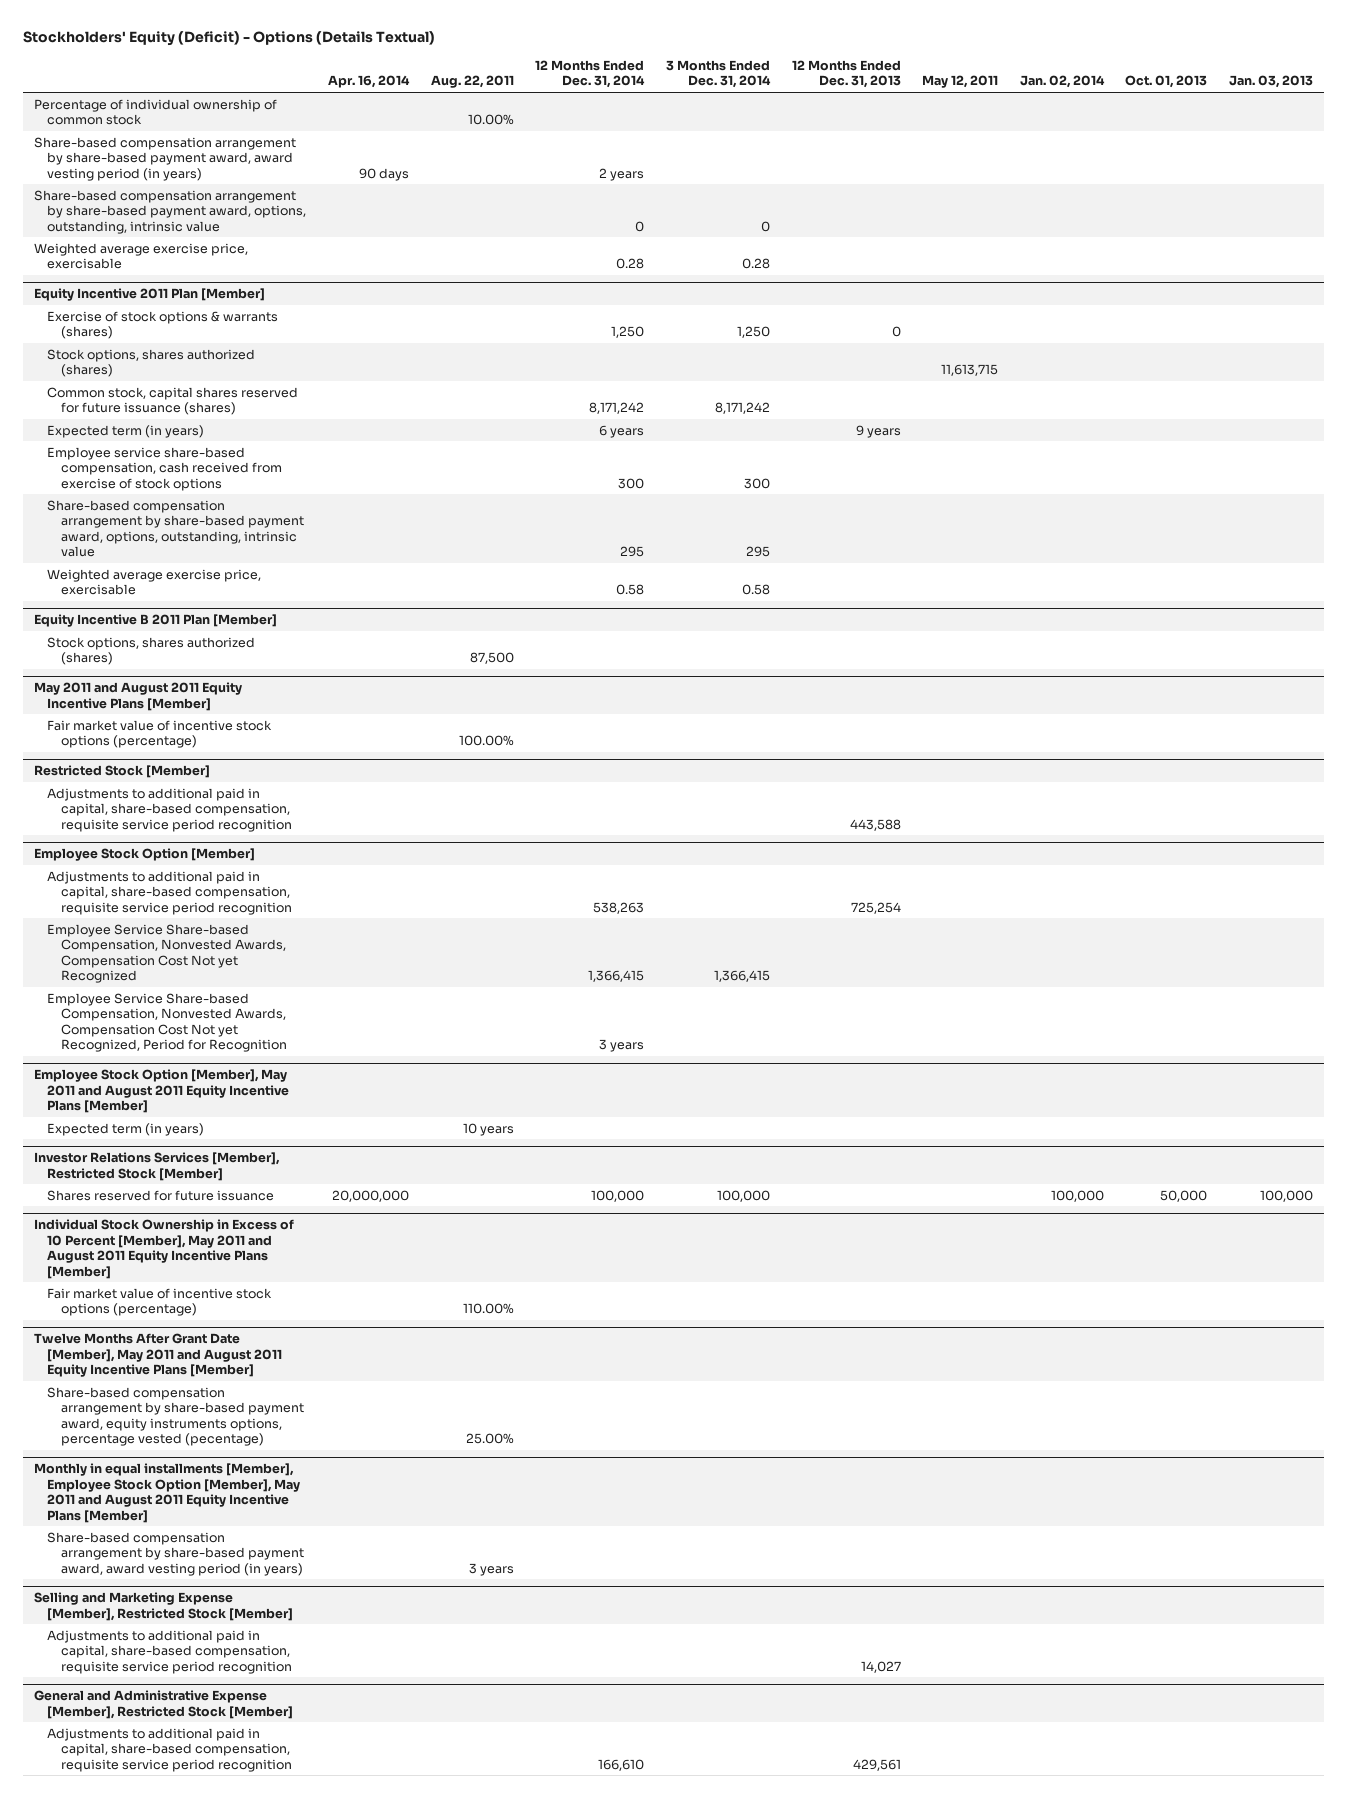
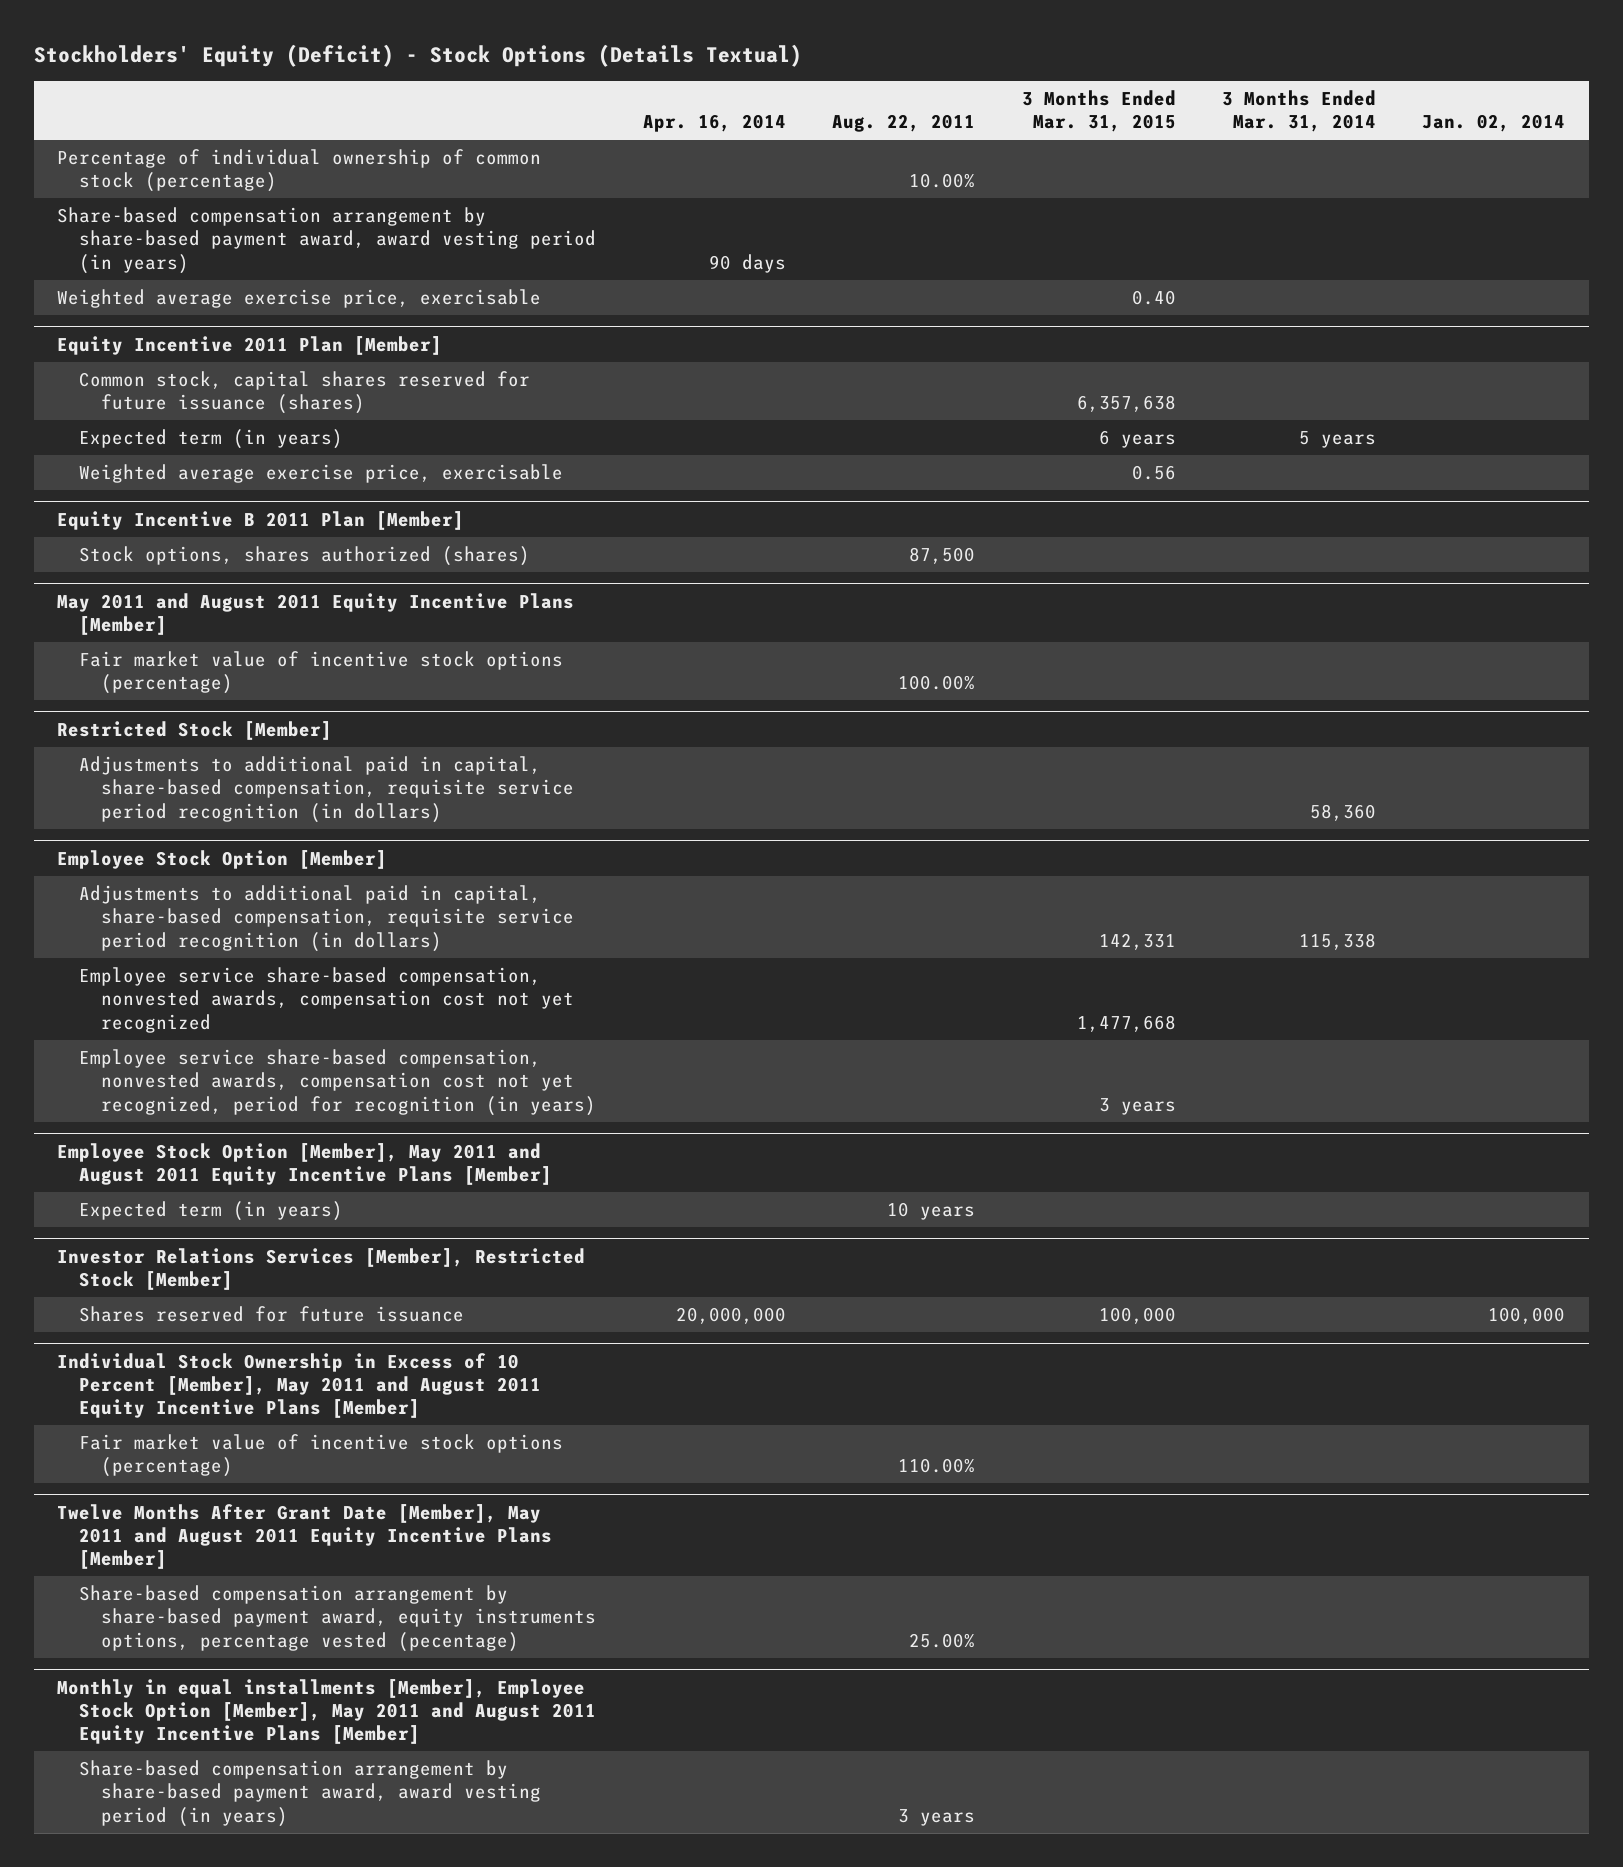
- Stockholders' Equity (Deficit) - Options (Details Textual)
+ Stockholders' Equity (Deficit) - Stock Options (Details Textual)
- | Apr. 16, 2014 | Aug. 22, 2011 | 12 Months Ended Dec. 31, 2014 | 3 Months Ended Dec. 31, 2014 | 12 Months Ended Dec. 31, 2013 | May 12, 2011 | Jan. 02, 2014 | Oct. 01, 2013 | Jan. 03, 2013
+ | Apr. 16, 2014 | Aug. 22, 2011 | 3 Months Ended Mar. 31, 2015 | 3 Months Ended Mar. 31, 2014 | Jan. 02, 2014
- Percentage of individual ownership of common stock | | 10.00% | | | | | | |
+ Percentage of individual ownership of common stock (percentage) | | 10.00% | | |
- Share-based compensation arrangement by share-based payment award, options, outstanding, intrinsic value | | | 0 | 0 | | | | |
@ Equity Incentive 2011 Plan [Member]
- Exercise of stock options & warrants (shares) | | | 1,250 | 1,250 | 0 | | | |
- Stock options, shares authorized (shares) | | | | | | 11,613,715 | | |
- Employee service share-based compensation, cash received from exercise of stock options | | | 300 | 300 | | | | |
- Share-based compensation arrangement by share-based payment award, options, outstanding, intrinsic value | | | 295 | 295 | | | | |
@ Restricted Stock [Member]
- Adjustments to additional paid in capital, share-based compensation, requisite service period recognition | | | | | 443,588 | | | |
+ Adjustments to additional paid in capital, share-based compensation, requisite service period recognition (in dollars) | | | | 58,360 |
@ Employee Stock Option [Member]
- Adjustments to additional paid in capital, share-based compensation, requisite service period recognition | | | 538,263 | | 725,254 | | | |
- Employee Service Share-based Compensation, Nonvested Awards, Compensation Cost Not yet Recognized | | | 1,366,415 | 1,366,415 | | | | |
- Employee Service Share-based Compensation, Nonvested Awards, Compensation Cost Not yet Recognized, Period for Recognition | | | 3 years | | | | | |
+ Adjustments to additional paid in capital, share-based compensation, requisite service period recognition (in dollars) | | | 142,331 | 115,338 |
+ Employee service share-based compensation, nonvested awards, compensation cost not yet recognized | | | 1,477,668 | |
+ Employee service share-based compensation, nonvested awards, compensation cost not yet recognized, period for recognition (in years) | | | 3 years | |
- Selling and Marketing Expense [Member], Restricted Stock [Member]
- Adjustments to additional paid in capital, share-based compensation, requisite service period recognition | | | | | 14,027 | | | |
- General and Administrative Expense [Member], Restricted Stock [Member]
- Adjustments to additional paid in capital, share-based compensation, requisite service period recognition | | | 166,610 | | 429,561 | | | |

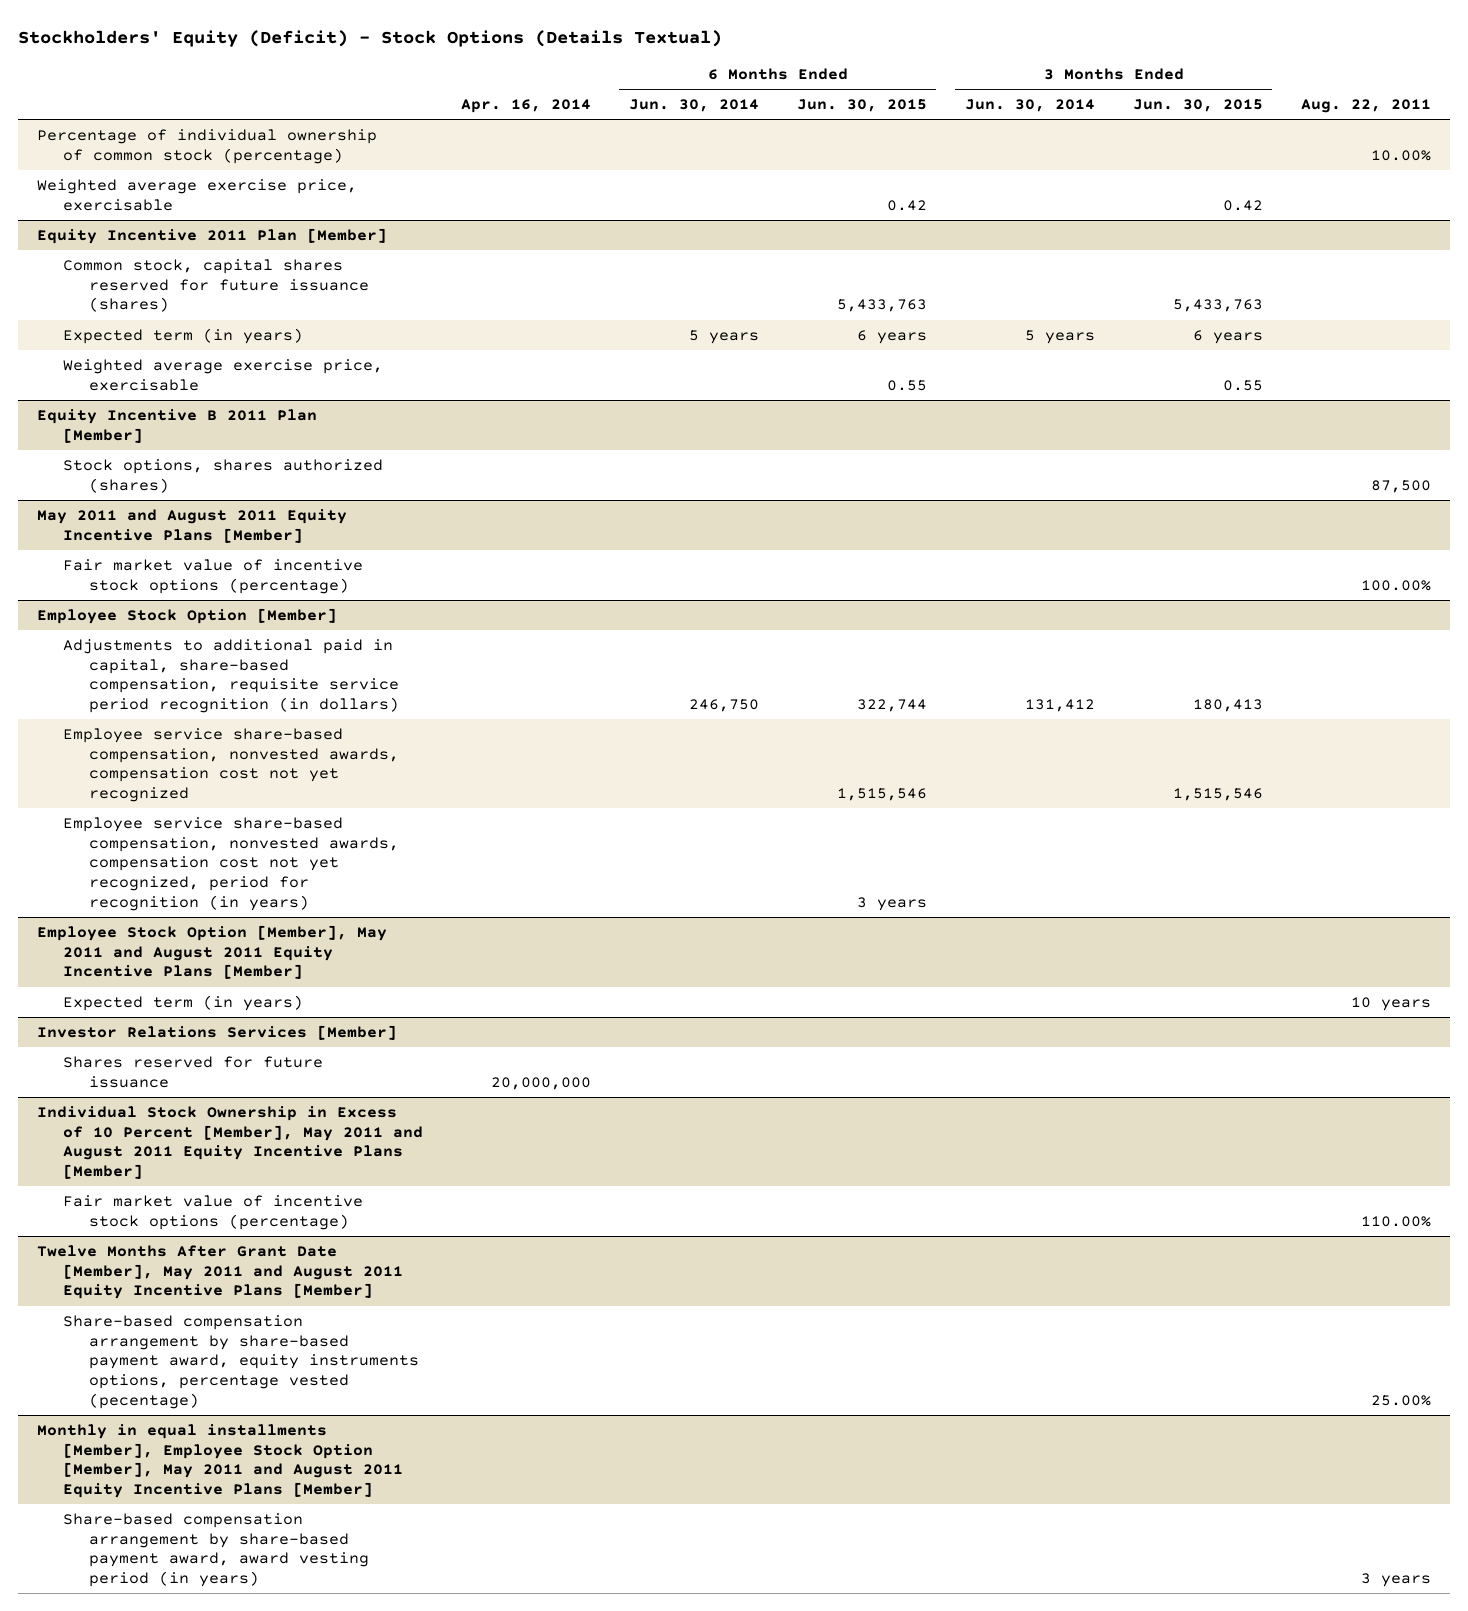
- | Apr. 16, 2014 | Aug. 22, 2011 | 3 Months Ended Mar. 31, 2015 | 3 Months Ended Mar. 31, 2014 | Jan. 02, 2014
+ | Apr. 16, 2014 | 6 Months Ended Jun. 30, 2014 | 6 Months Ended Jun. 30, 2015 | 3 Months Ended Jun. 30, 2014 | 3 Months Ended Jun. 30, 2015 | Aug. 22, 2011
- Share-based compensation arrangement by share-based payment award, award vesting period (in years) | 90 days | | | |
- Restricted Stock [Member]
- Adjustments to additional paid in capital, share-based compensation, requisite service period recognition (in dollars) | | | | 58,360 |
- Investor Relations Services [Member], Restricted Stock [Member]
+ Investor Relations Services [Member]

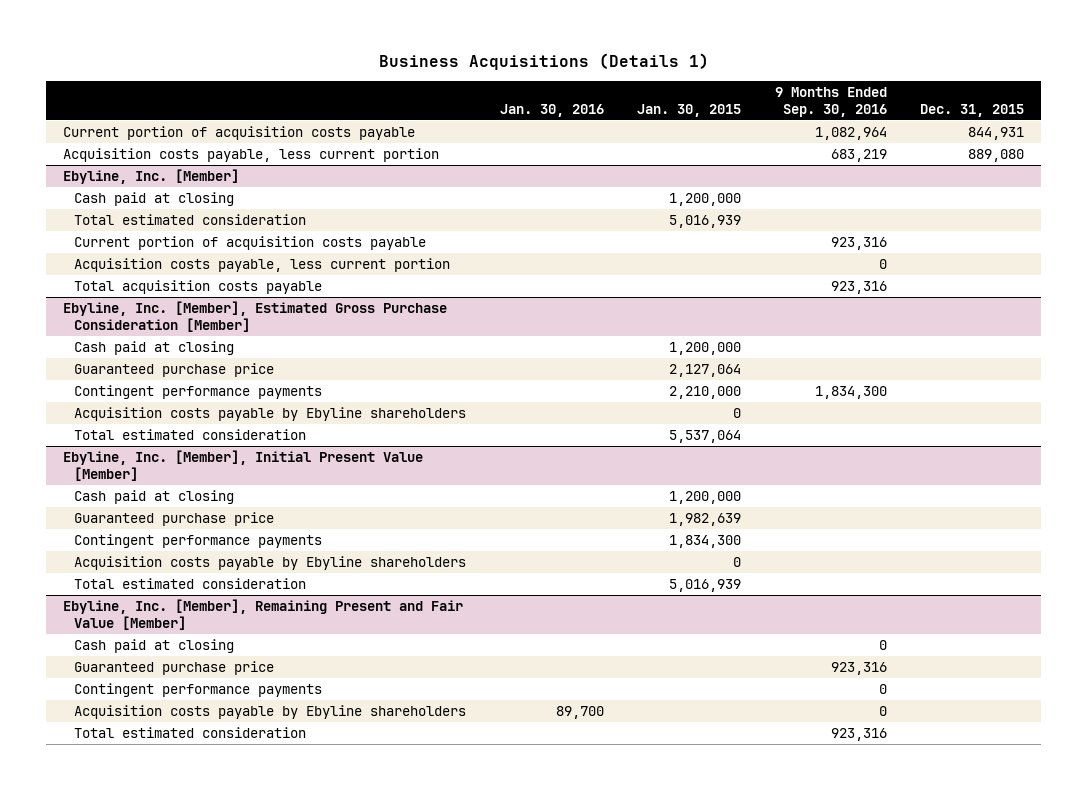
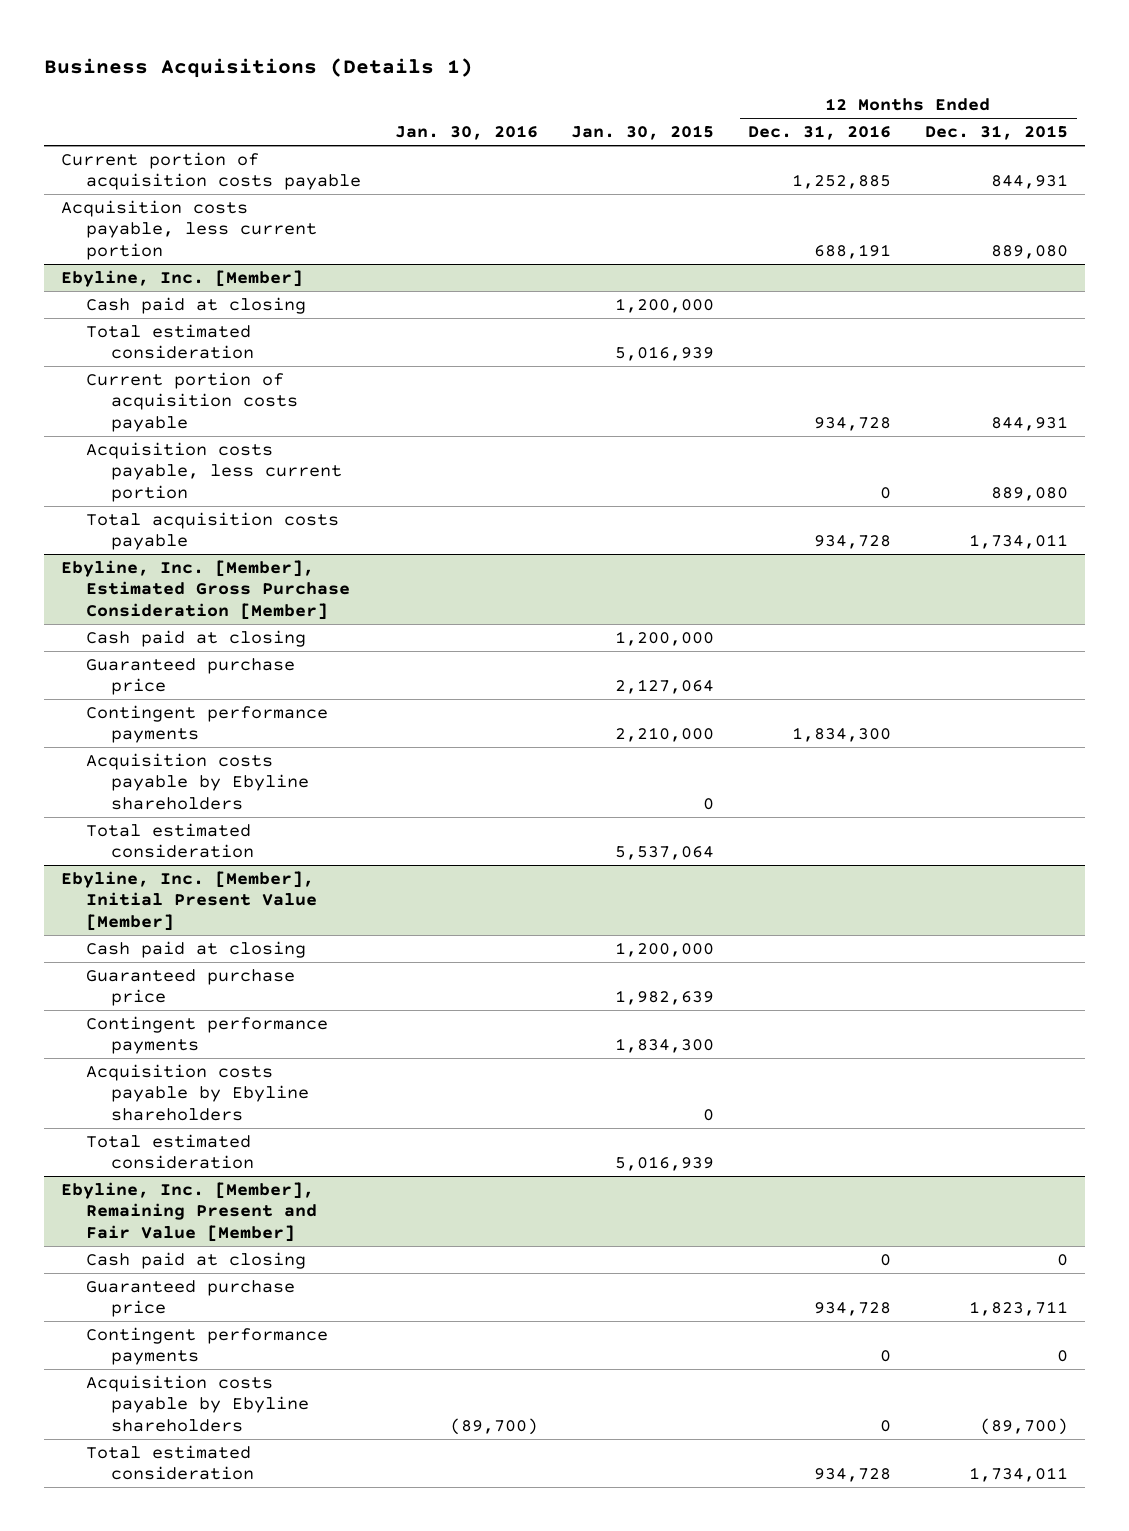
- | Jan. 30, 2016 | Jan. 30, 2015 | 9 Months Ended Sep. 30, 2016 | Dec. 31, 2015
+ | Jan. 30, 2016 | Jan. 30, 2015 | 12 Months Ended Dec. 31, 2016 | 12 Months Ended Dec. 31, 2015
@ Ebyline, Inc. [Member], Remaining Present and Fair Value [Member]
- Acquisition costs payable by Ebyline shareholders | 89,700 | | 0 |
+ Acquisition costs payable by Ebyline shareholders | (89,700) | | 0 | (89,700)

